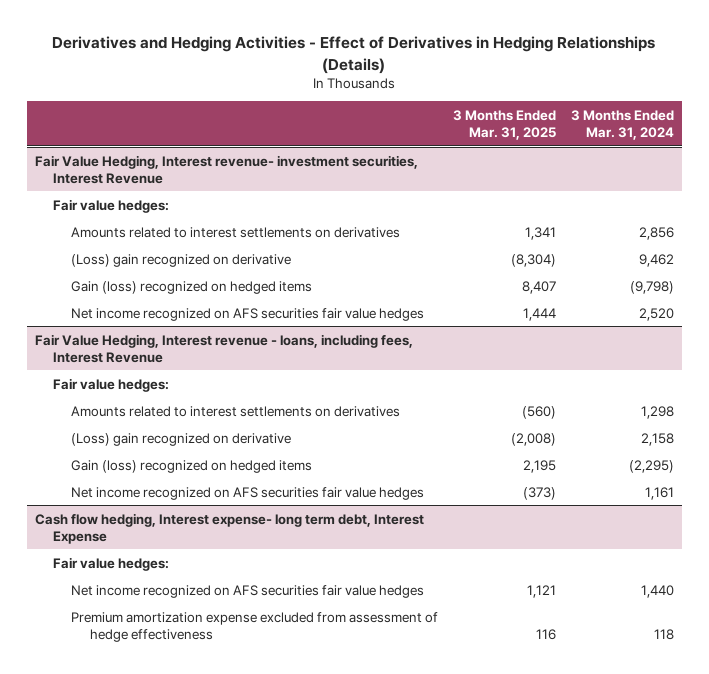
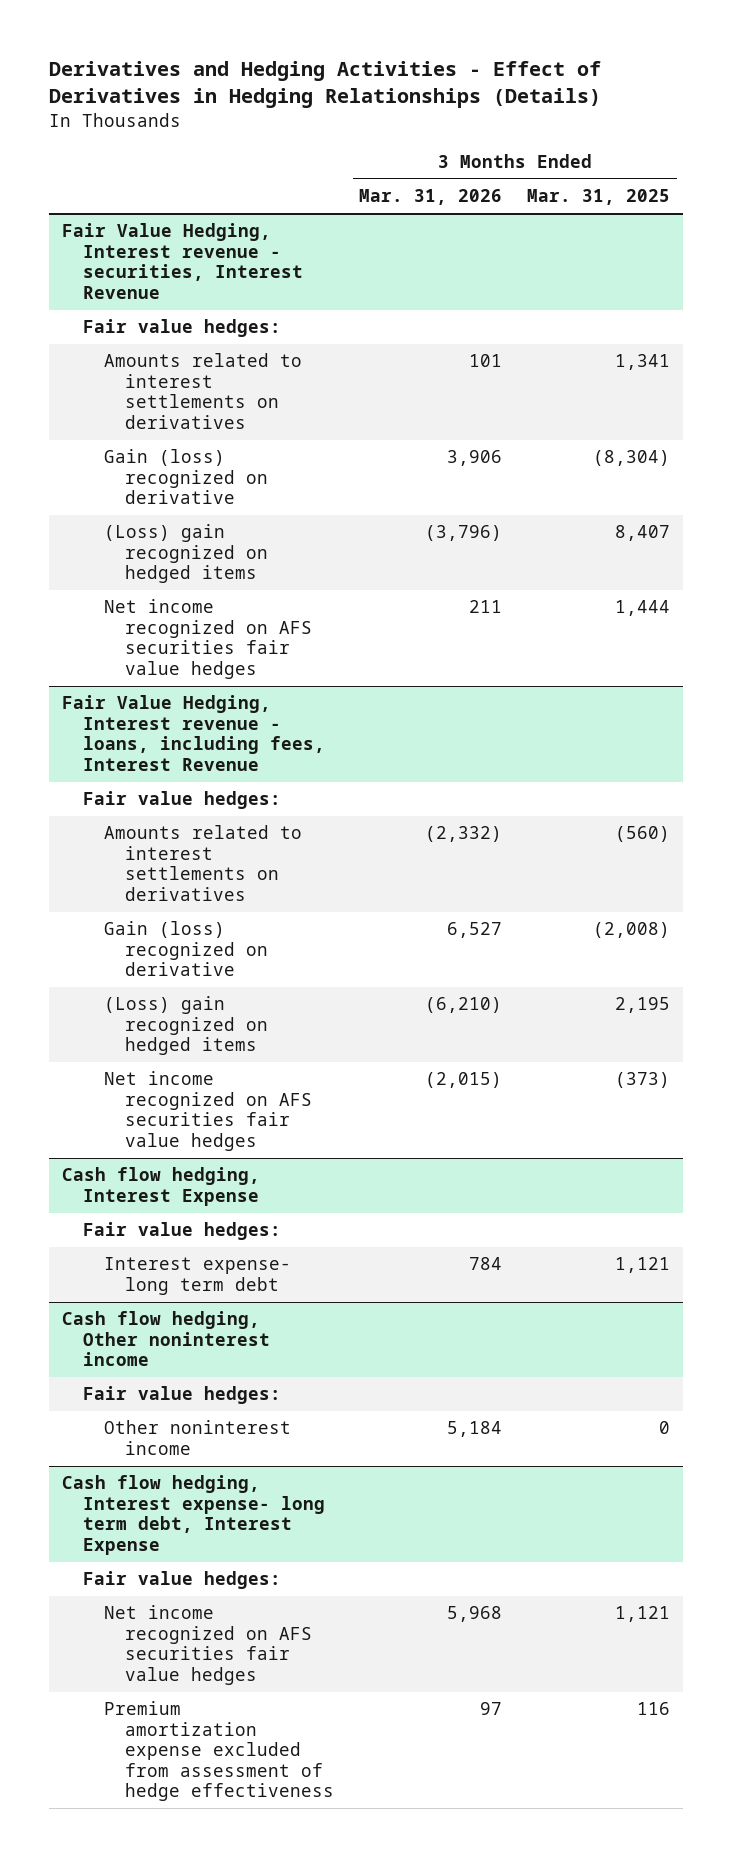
- | 3 Months Ended Mar. 31, 2025 | 3 Months Ended Mar. 31, 2024
+ | 3 Months Ended Mar. 31, 2026 | 3 Months Ended Mar. 31, 2025
- Fair Value Hedging, Interest revenue- investment securities, Interest Revenue
+ Fair Value Hedging, Interest revenue - securities, Interest Revenue
- (Loss) gain recognized on derivative | (8,304) | 9,462
- Gain (loss) recognized on hedged items | 8,407 | (9,798)
+ Gain (loss) recognized on derivative | 3,906 | (8,304)
+ (Loss) gain recognized on hedged items | (3,796) | 8,407
@ Fair Value Hedging, Interest revenue - loans, including fees, Interest Revenue
- (Loss) gain recognized on derivative | (2,008) | 2,158
- Gain (loss) recognized on hedged items | 2,195 | (2,295)
+ Gain (loss) recognized on derivative | 6,527 | (2,008)
+ (Loss) gain recognized on hedged items | (6,210) | 2,195
+ Cash flow hedging, Interest Expense
+ Fair value hedges:
+ Interest expense- long term debt | 784 | 1,121
+ Cash flow hedging, Other noninterest income
+ Fair value hedges:
+ Other noninterest income | 5,184 | 0

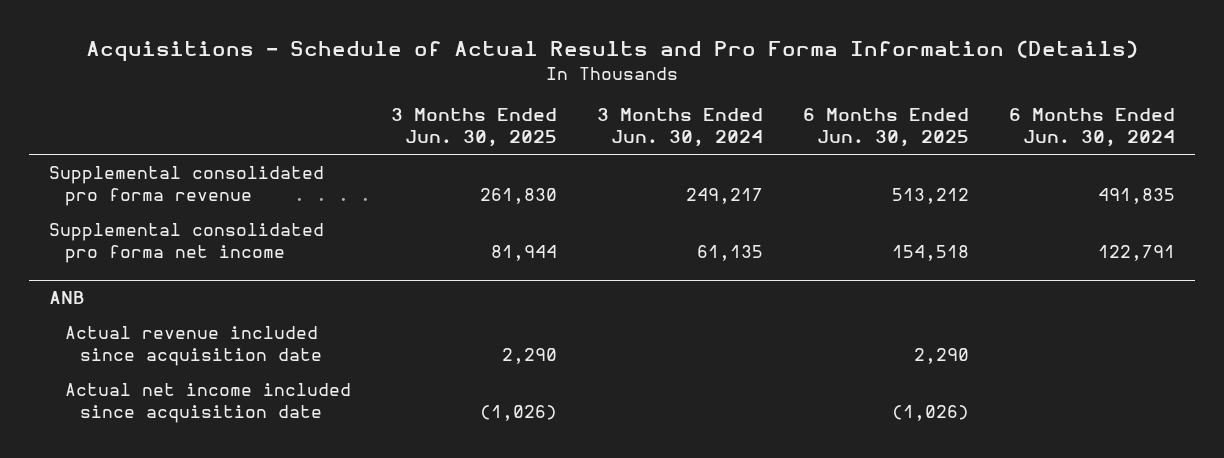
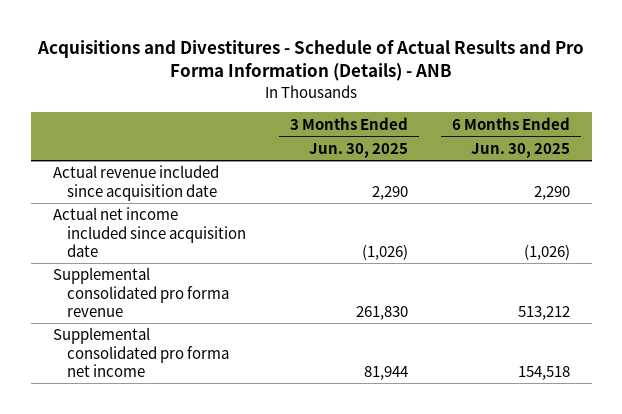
- Acquisitions - Schedule of Actual Results and Pro Forma Information (Details)
+ Acquisitions and Divestitures - Schedule of Actual Results and Pro Forma Information (Details) - ANB
- | 3 Months Ended Jun. 30, 2025 | 3 Months Ended Jun. 30, 2024 | 6 Months Ended Jun. 30, 2025 | 6 Months Ended Jun. 30, 2024
+ | 3 Months Ended Jun. 30, 2025 | 6 Months Ended Jun. 30, 2025
- ANB
moved down: Supplemental consolidated pro forma revenue | 261,830 | 513,212
moved down: Supplemental consolidated pro forma net income | 81,944 | 154,518

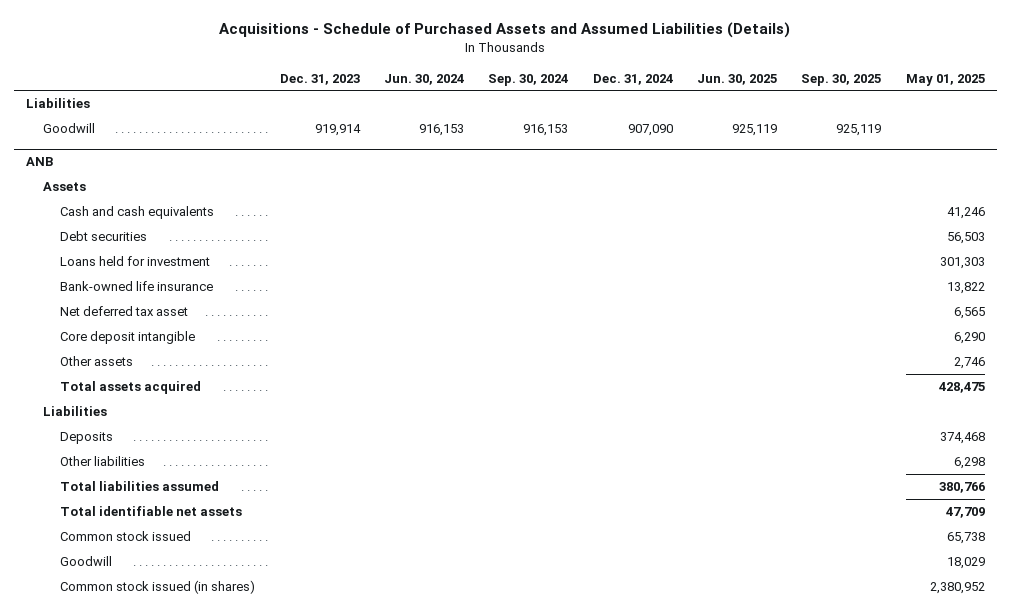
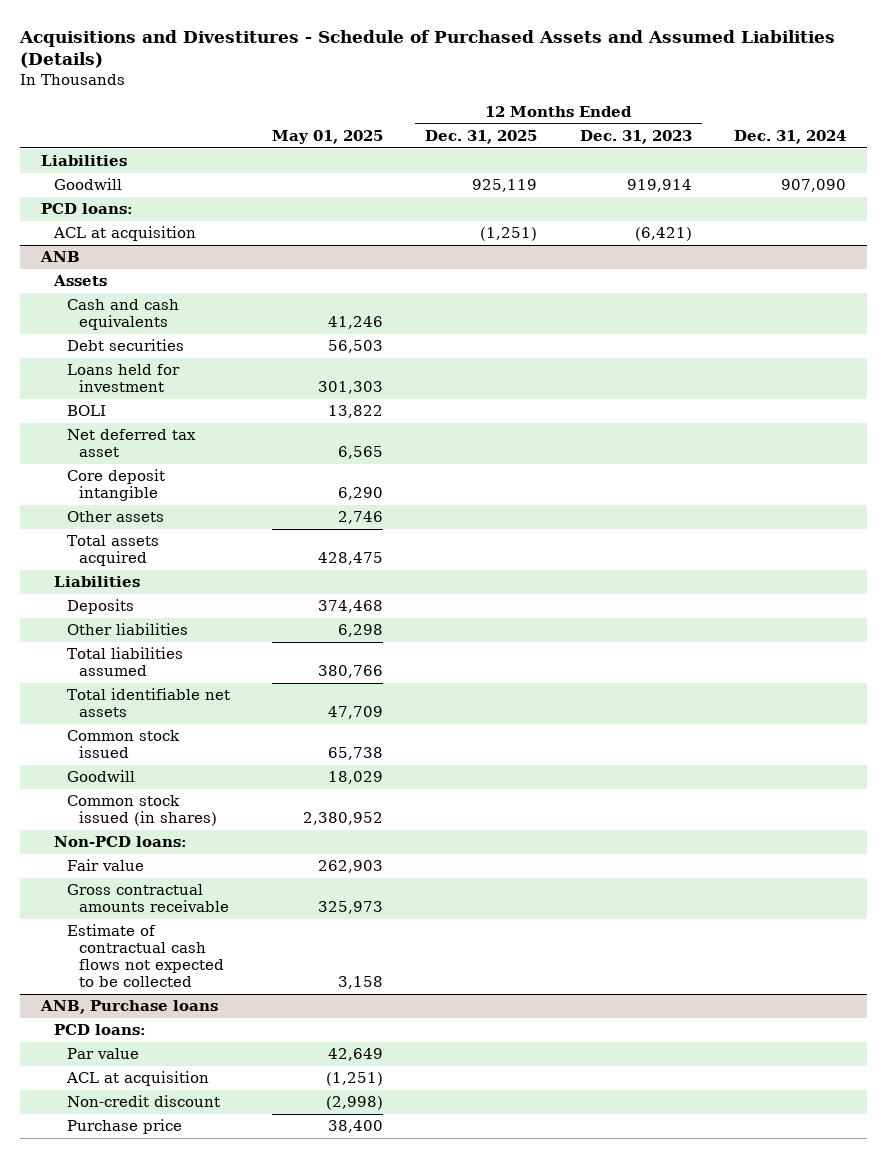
- Acquisitions - Schedule of Purchased Assets and Assumed Liabilities (Details)
+ Acquisitions and Divestitures - Schedule of Purchased Assets and Assumed Liabilities (Details)
- | Dec. 31, 2023 | Jun. 30, 2024 | Sep. 30, 2024 | Dec. 31, 2024 | Jun. 30, 2025 | Sep. 30, 2025 | May 01, 2025
+ | May 01, 2025 | 12 Months Ended Dec. 31, 2025 | 12 Months Ended Dec. 31, 2023 | Dec. 31, 2024
+ PCD loans:
+ ACL at acquisition | | (1,251) | (6,421) |
@ ANB
- Bank-owned life insurance | | | | | | | 13,822
+ BOLI | 13,822 | | |
+ Non-PCD loans:
+ Fair value | 262,903 | | |
+ Gross contractual amounts receivable | 325,973 | | |
+ Estimate of contractual cash flows not expected to be collected | 3,158 | | |
+ ANB, Purchase loans
+ PCD loans:
+ Par value | 42,649 | | |
+ ACL at acquisition | (1,251) | | |
+ Non-credit discount | (2,998) | | |
+ Purchase price | 38,400 | | |

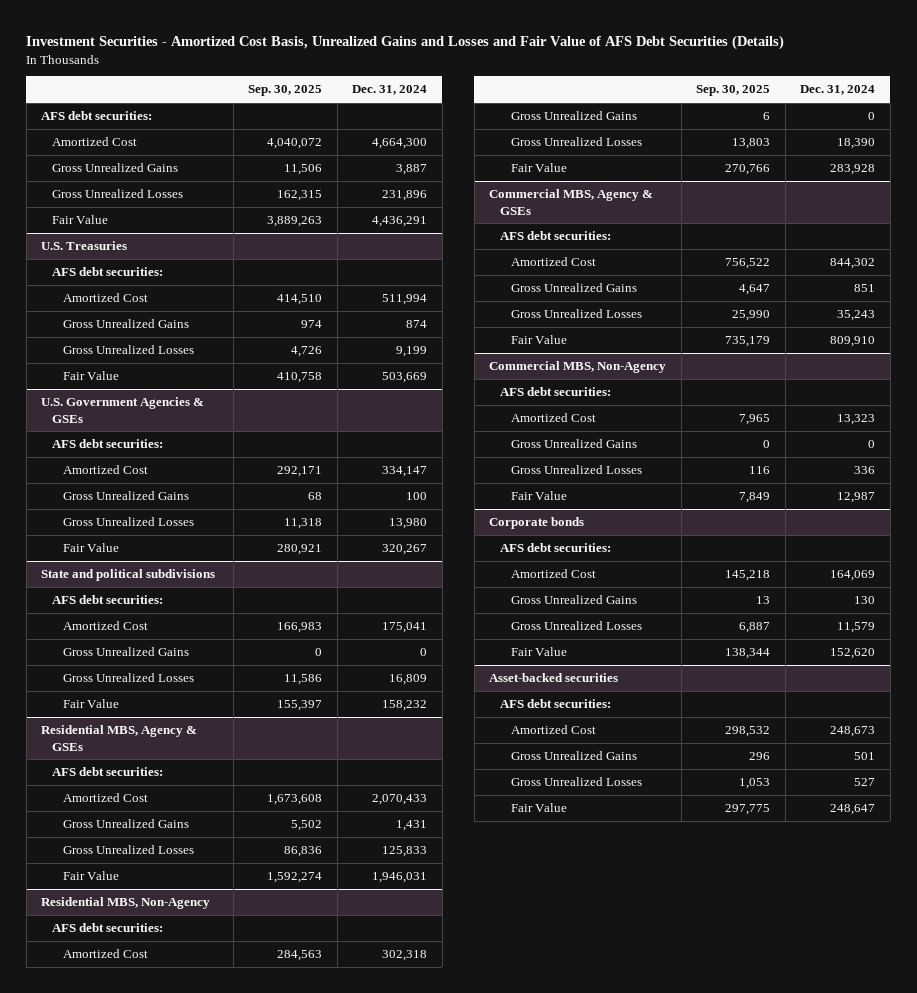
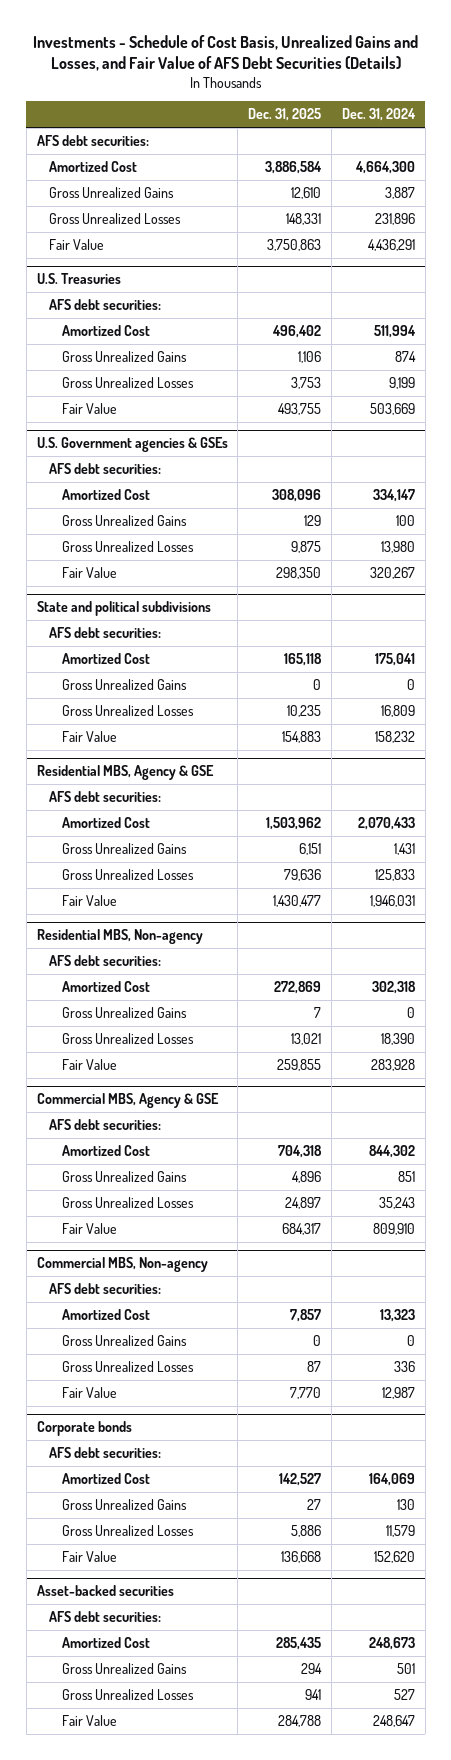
- Investment Securities - Amortized Cost Basis, Unrealized Gains and Losses and Fair Value of AFS Debt Securities (Details)
+ Investments - Schedule of Cost Basis, Unrealized Gains and Losses, and Fair Value of AFS Debt Securities (Details)
- | Sep. 30, 2025 | Dec. 31, 2024
+ | Dec. 31, 2025 | Dec. 31, 2024
- U.S. Government Agencies & GSEs
+ U.S. Government agencies & GSEs
- Residential MBS, Agency & GSEs
+ Residential MBS, Agency & GSE
- Residential MBS, Non-Agency
+ Residential MBS, Non-agency
- Commercial MBS, Agency & GSEs
+ Commercial MBS, Agency & GSE
- Commercial MBS, Non-Agency
+ Commercial MBS, Non-agency

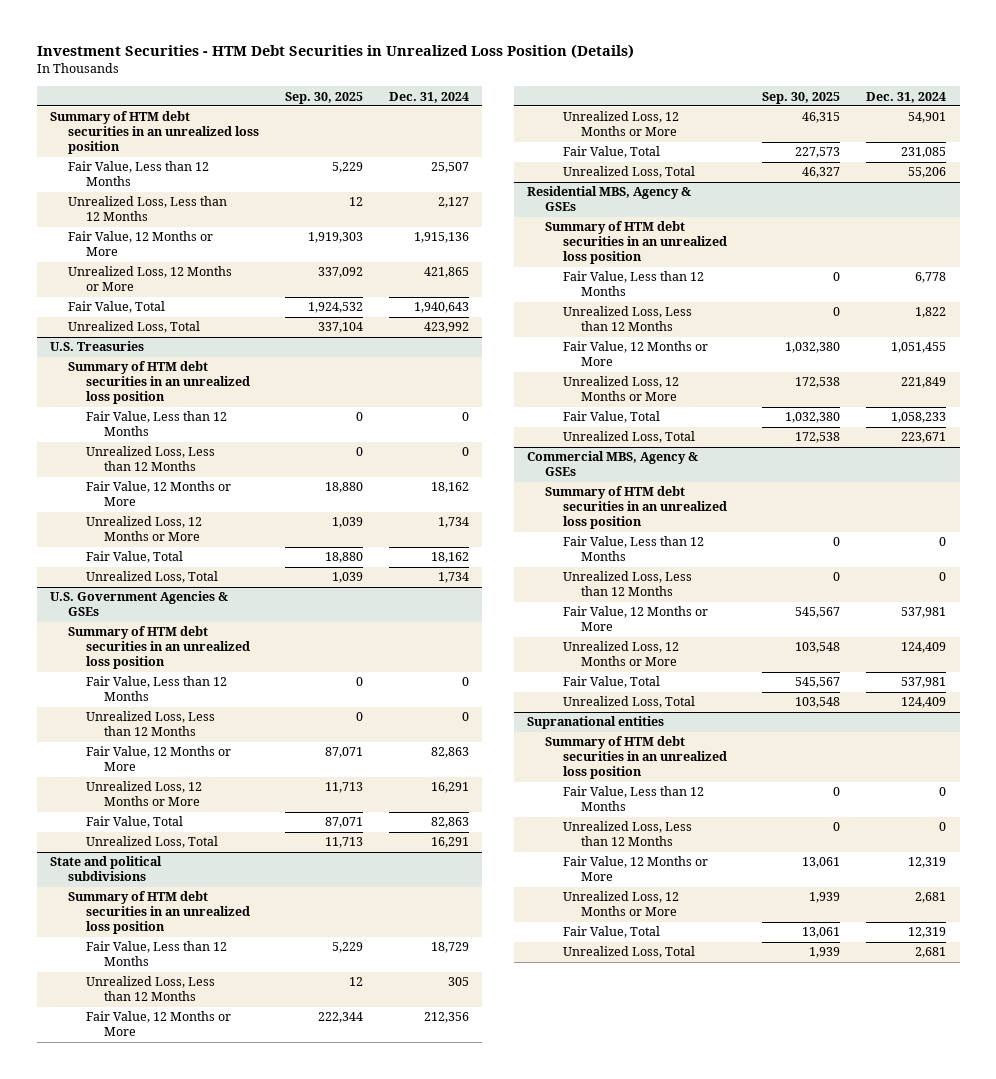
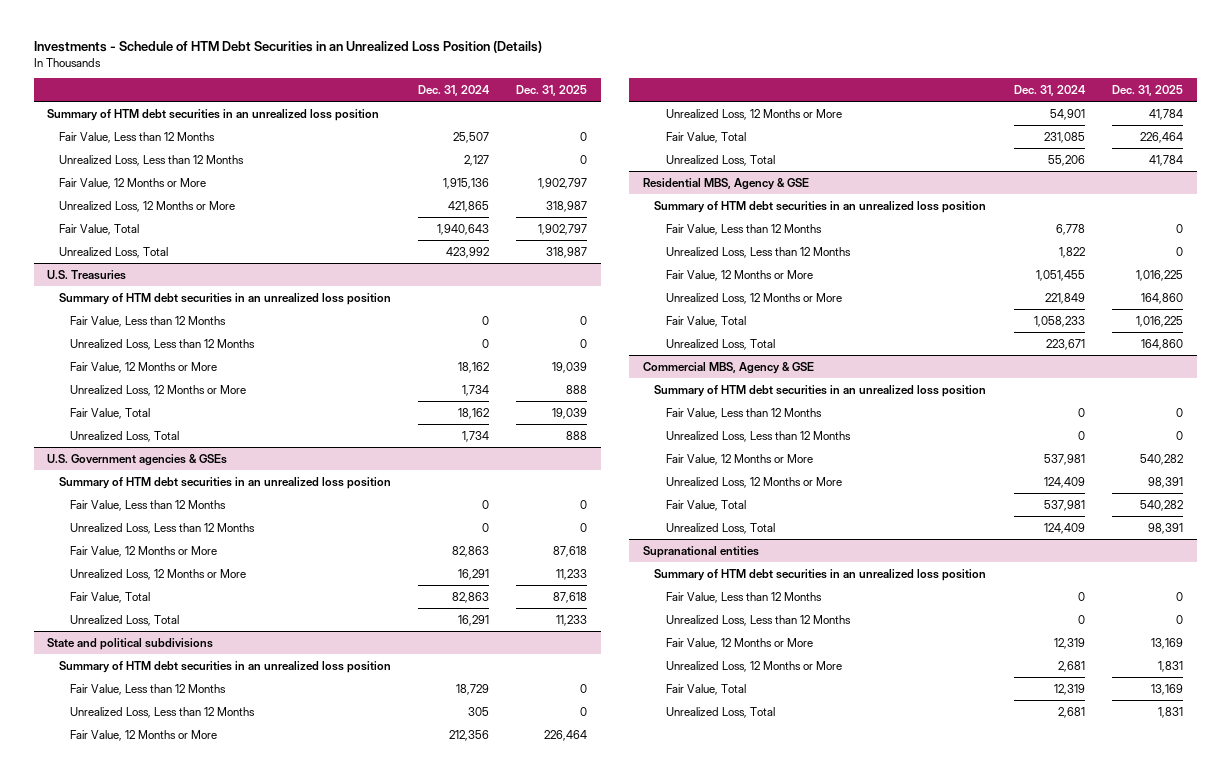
- Investment Securities - HTM Debt Securities in Unrealized Loss Position (Details)
+ Investments - Schedule of HTM Debt Securities in an Unrealized Loss Position (Details)
- | Sep. 30, 2025 | Dec. 31, 2024
+ | Dec. 31, 2024 | Dec. 31, 2025
- U.S. Government Agencies & GSEs
+ U.S. Government agencies & GSEs
- Residential MBS, Agency & GSEs
+ Residential MBS, Agency & GSE
- Commercial MBS, Agency & GSEs
+ Commercial MBS, Agency & GSE

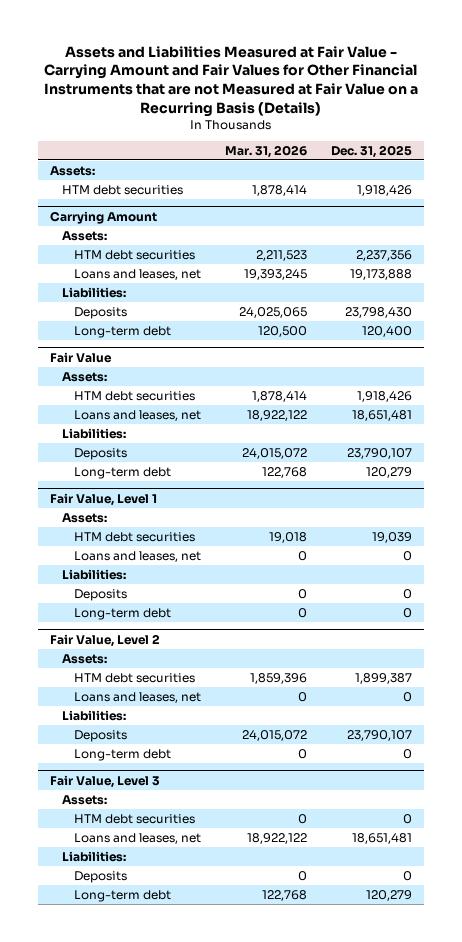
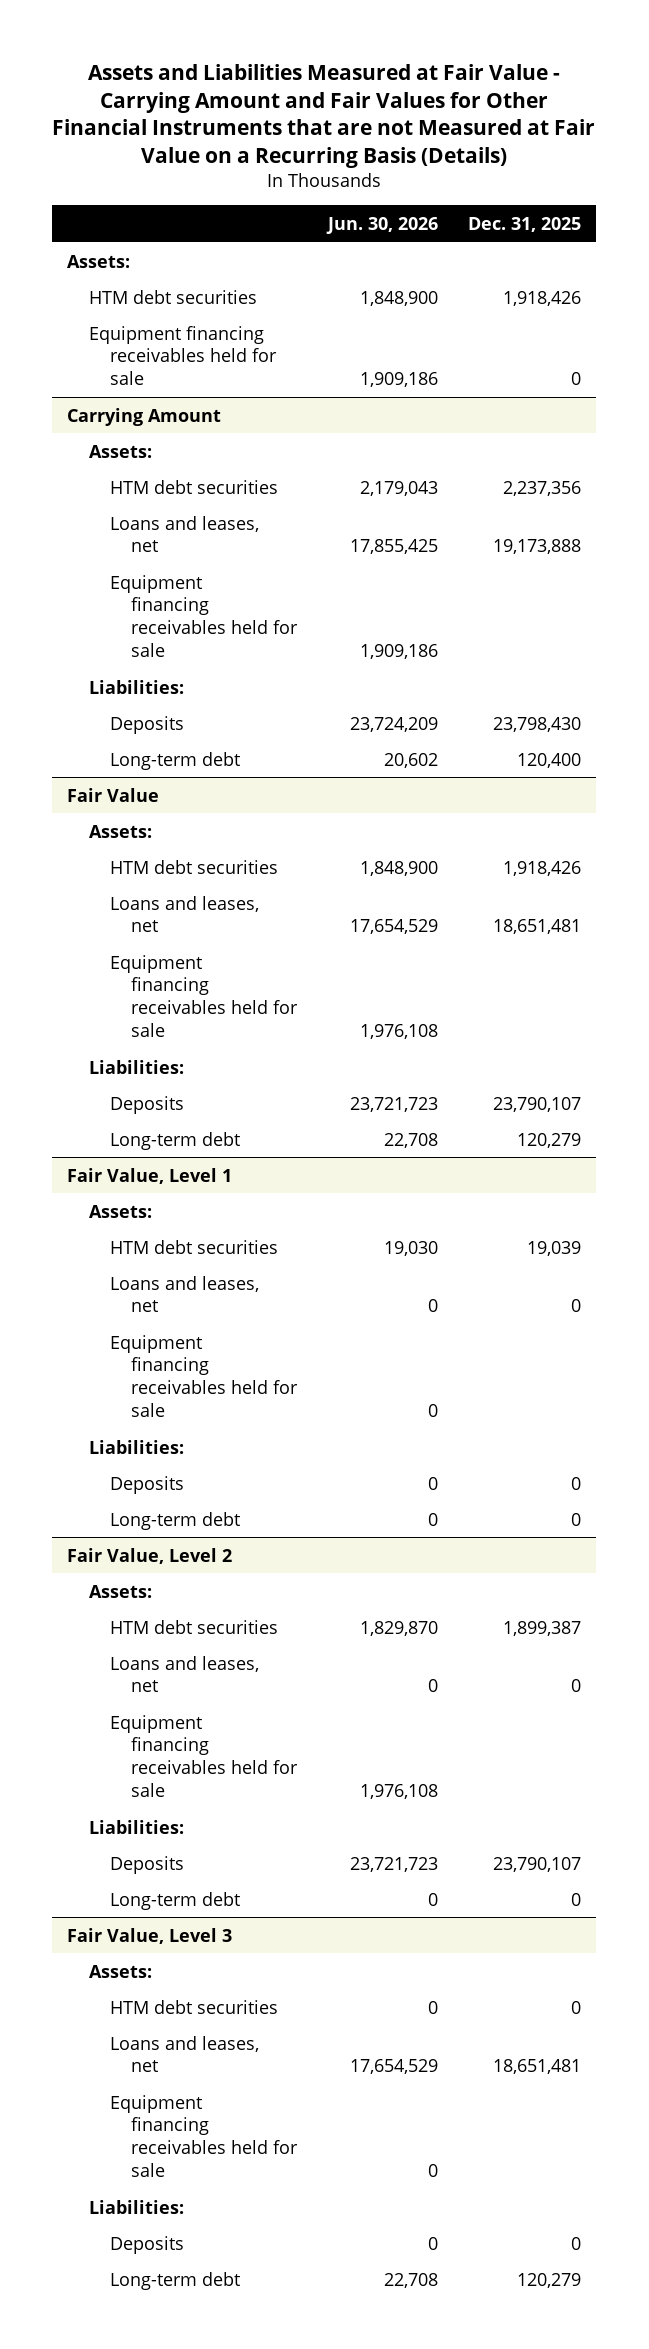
- | Mar. 31, 2026 | Dec. 31, 2025
+ | Jun. 30, 2026 | Dec. 31, 2025
+ Equipment financing receivables held for sale | 1,909,186 | 0
@ Carrying Amount
+ Equipment financing receivables held for sale | 1,909,186 |
@ Fair Value
+ Equipment financing receivables held for sale | 1,976,108 |
@ Fair Value, Level 1
+ Equipment financing receivables held for sale | 0 |
@ Fair Value, Level 2
+ Equipment financing receivables held for sale | 1,976,108 |
@ Fair Value, Level 3
+ Equipment financing receivables held for sale | 0 |

